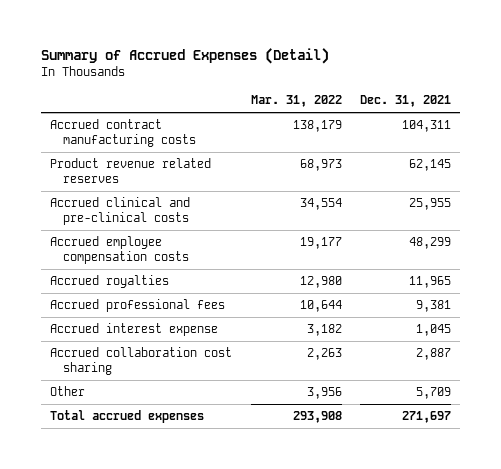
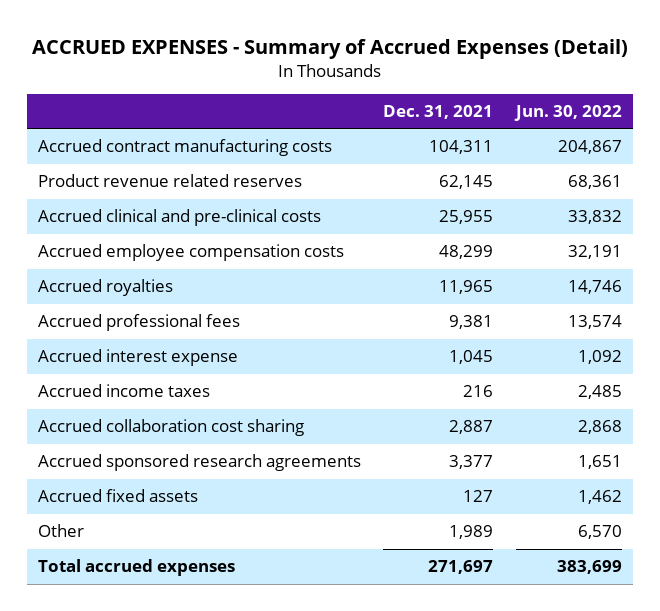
- Summary of Accrued Expenses (Detail)
+ ACCRUED EXPENSES - Summary of Accrued Expenses (Detail)
- | Mar. 31, 2022 | Dec. 31, 2021
+ | Dec. 31, 2021 | Jun. 30, 2022
+ Accrued income taxes | 216 | 2,485
- Other | 3,956 | 5,709
+ Accrued sponsored research agreements | 3,377 | 1,651
+ Accrued fixed assets | 127 | 1,462
+ Other | 1,989 | 6,570

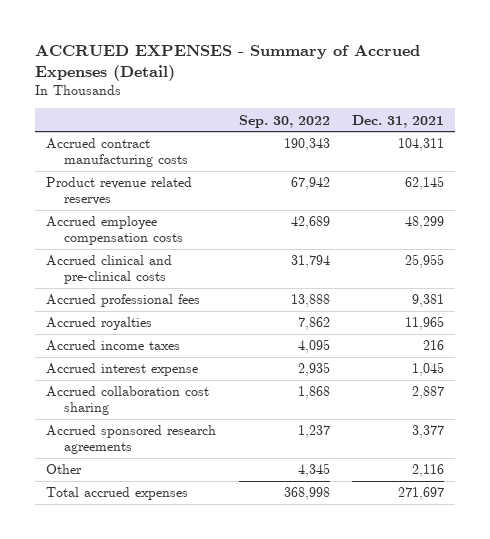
- | Dec. 31, 2021 | Jun. 30, 2022
+ | Sep. 30, 2022 | Dec. 31, 2021
moved down: Accrued clinical and pre-clinical costs | 31,794 | 25,955
moved down: Accrued royalties | 7,862 | 11,965
moved down: Accrued interest expense | 2,935 | 1,045
- Accrued fixed assets | 127 | 1,462
- Other | 1,989 | 6,570
+ Other | 4,345 | 2,116

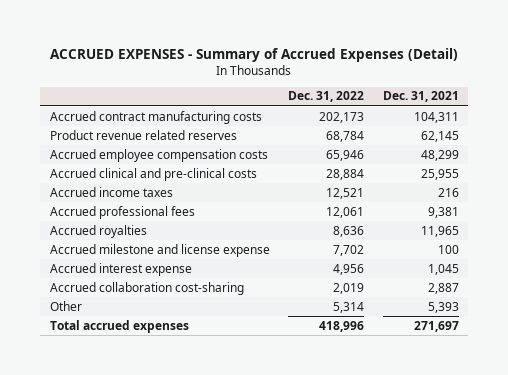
- | Sep. 30, 2022 | Dec. 31, 2021
+ | Dec. 31, 2022 | Dec. 31, 2021
moved up: Accrued income taxes | 12,521 | 216
+ Accrued milestone and license expense | 7,702 | 100
- Accrued collaboration cost sharing | 1,868 | 2,887
- Accrued sponsored research agreements | 1,237 | 3,377
- Other | 4,345 | 2,116
+ Accrued collaboration cost-sharing | 2,019 | 2,887
+ Other | 5,314 | 5,393

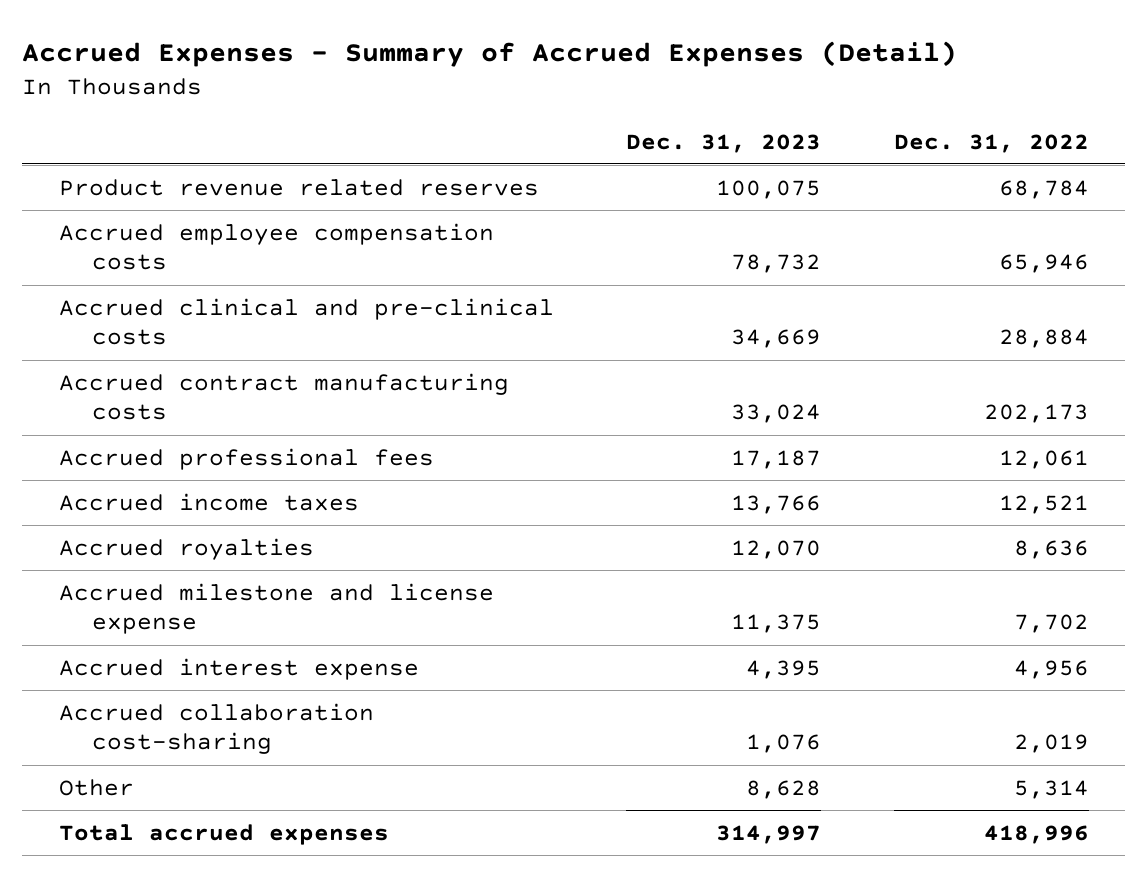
- ACCRUED EXPENSES - Summary of Accrued Expenses (Detail)
+ Accrued Expenses - Summary of Accrued Expenses (Detail)
- | Dec. 31, 2022 | Dec. 31, 2021
+ | Dec. 31, 2023 | Dec. 31, 2022
moved down: Accrued contract manufacturing costs | 33,024 | 202,173
moved down: Accrued income taxes | 13,766 | 12,521

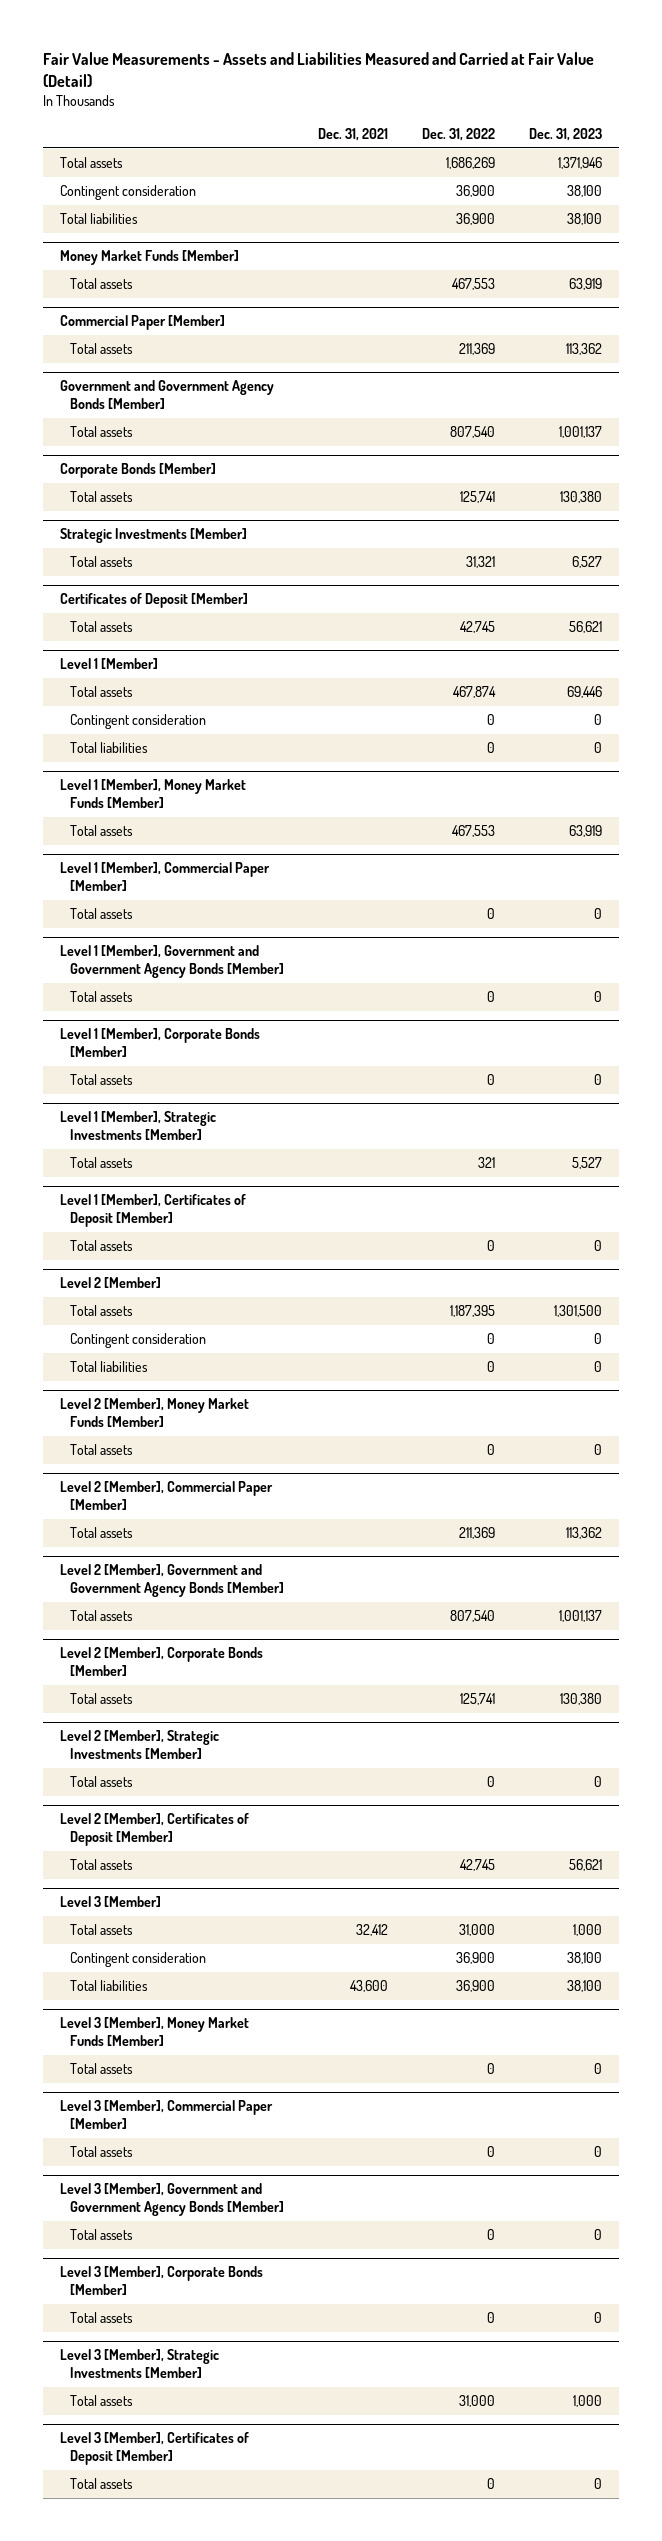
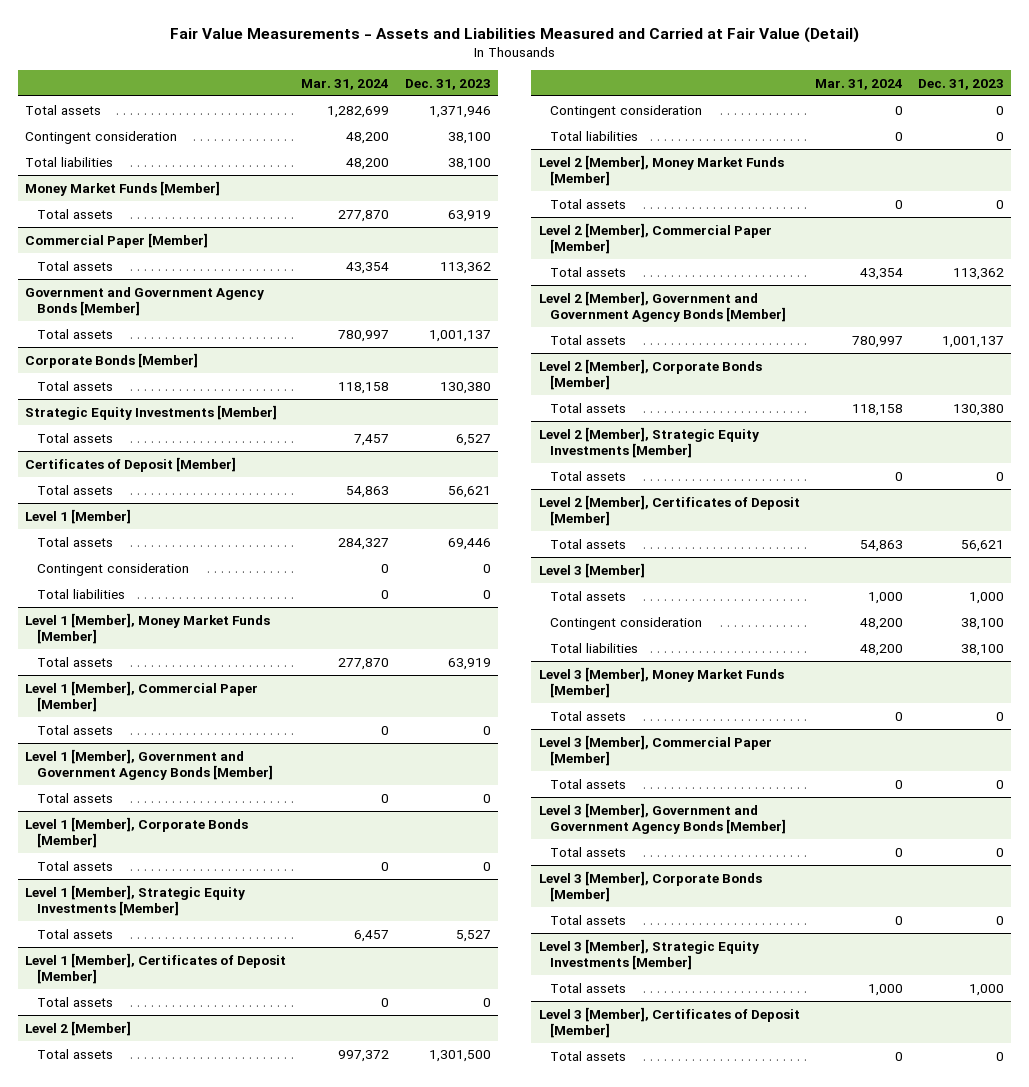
- | Dec. 31, 2021 | Dec. 31, 2022 | Dec. 31, 2023
+ | Mar. 31, 2024 | Dec. 31, 2023
- Strategic Investments [Member]
+ Strategic Equity Investments [Member]
- Level 1 [Member], Strategic Investments [Member]
+ Level 1 [Member], Strategic Equity Investments [Member]
- Level 2 [Member], Strategic Investments [Member]
+ Level 2 [Member], Strategic Equity Investments [Member]
- Level 3 [Member], Strategic Investments [Member]
+ Level 3 [Member], Strategic Equity Investments [Member]

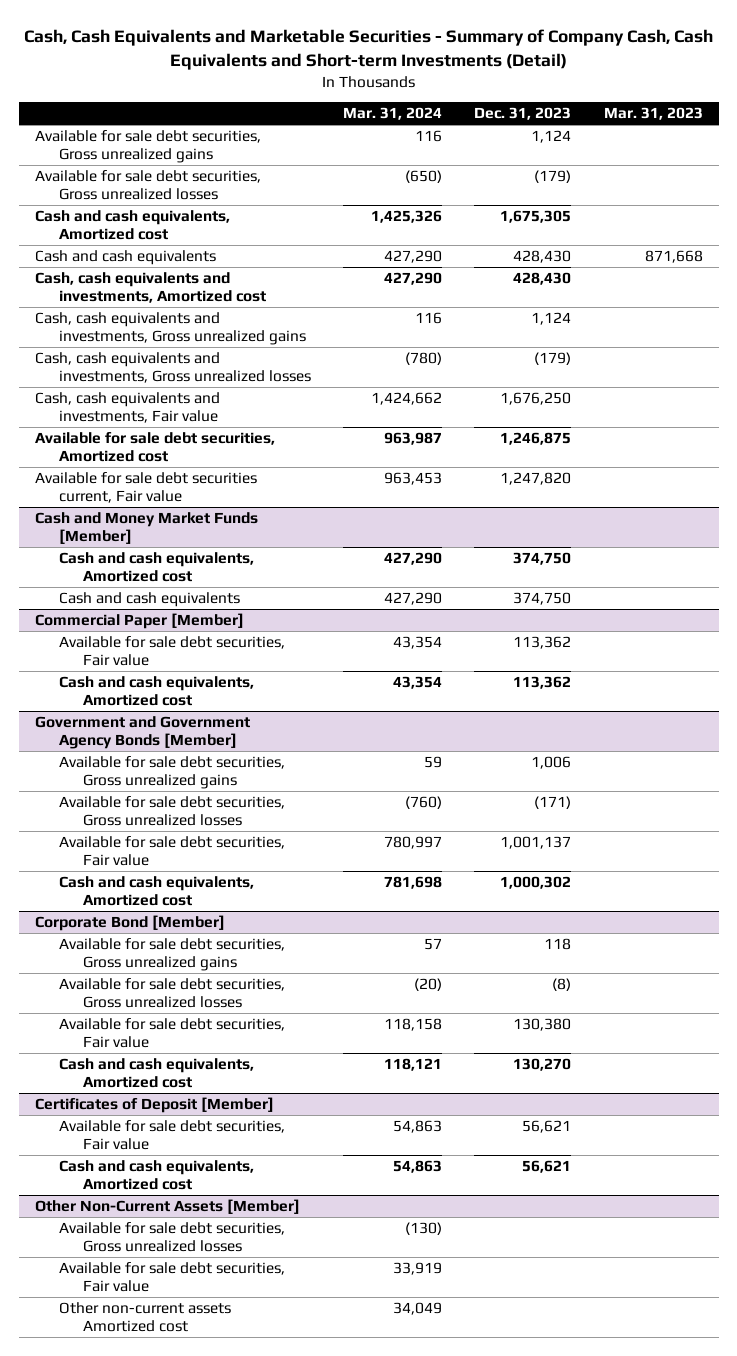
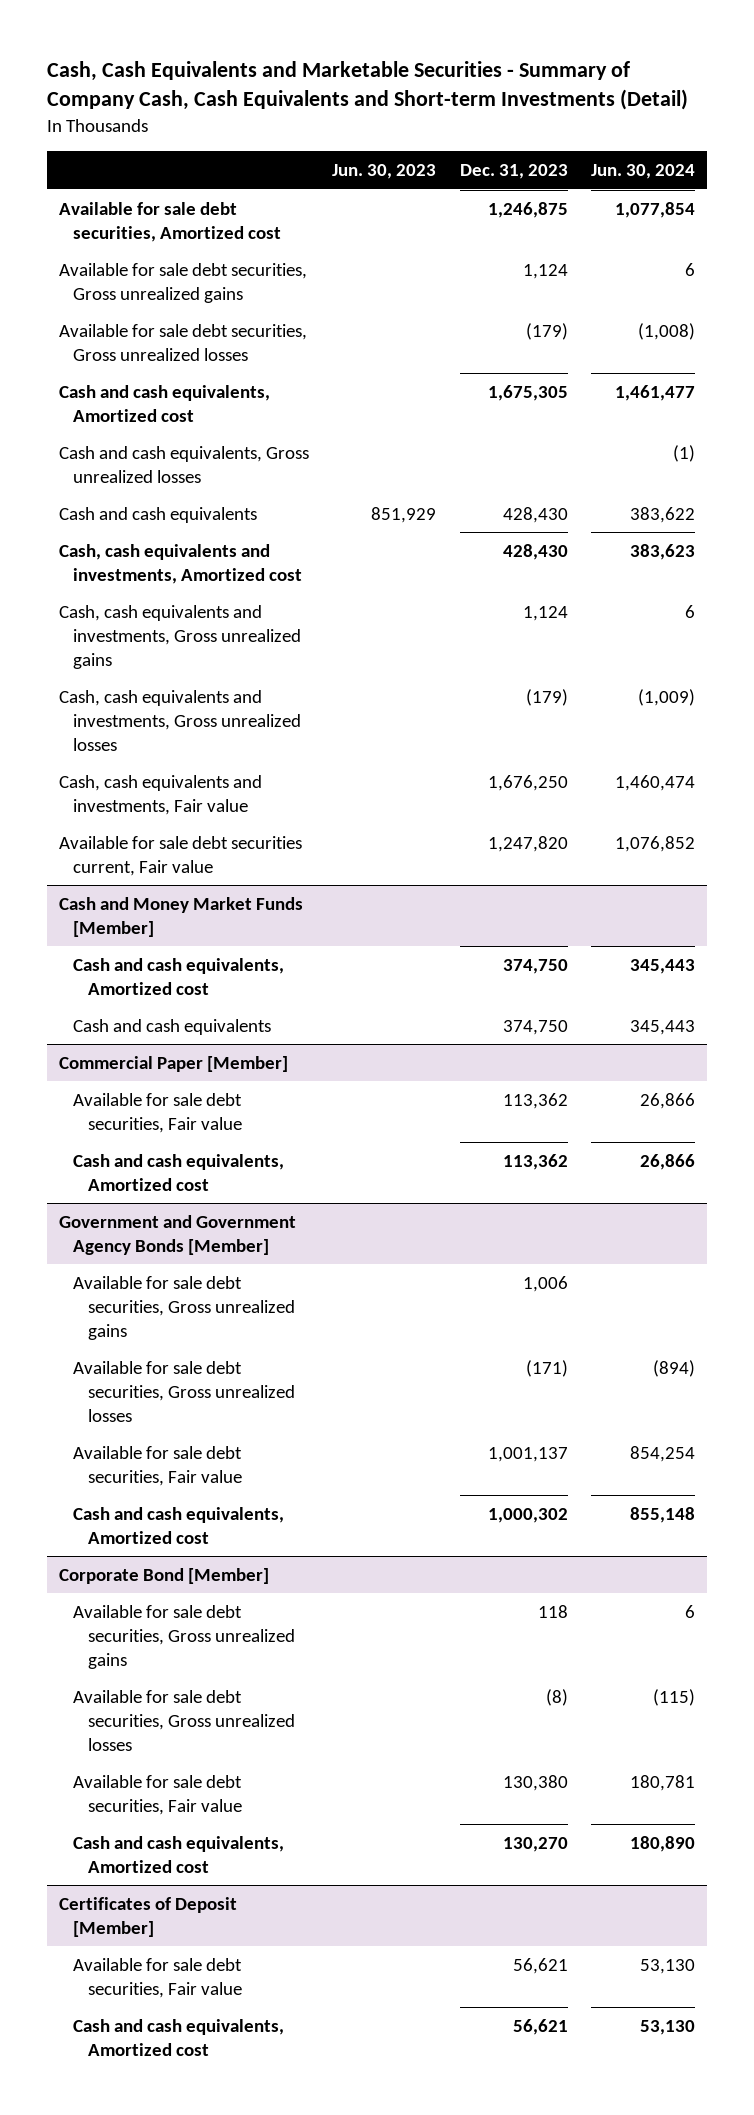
- | Mar. 31, 2024 | Dec. 31, 2023 | Mar. 31, 2023
+ | Jun. 30, 2023 | Dec. 31, 2023 | Jun. 30, 2024
moved up: Available for sale debt securities, Amortized cost | | 1,246,875 | 1,077,854
+ Cash and cash equivalents, Gross unrealized losses | | | (1)
- Other Non-Current Assets [Member]
- Available for sale debt securities, Gross unrealized losses | (130) | |
- Available for sale debt securities, Fair value | 33,919 | |
- Other non-current assets Amortized cost | 34,049 | |

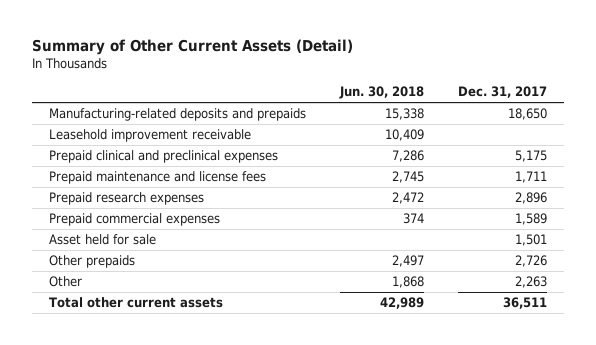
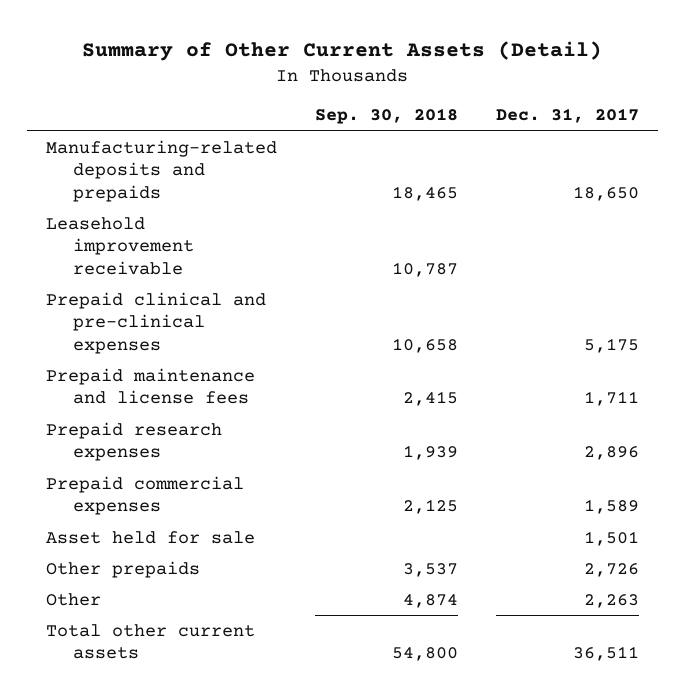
- | Jun. 30, 2018 | Dec. 31, 2017
+ | Sep. 30, 2018 | Dec. 31, 2017
- Prepaid clinical and preclinical expenses | 7,286 | 5,175
+ Prepaid clinical and pre-clinical expenses | 10,658 | 5,175

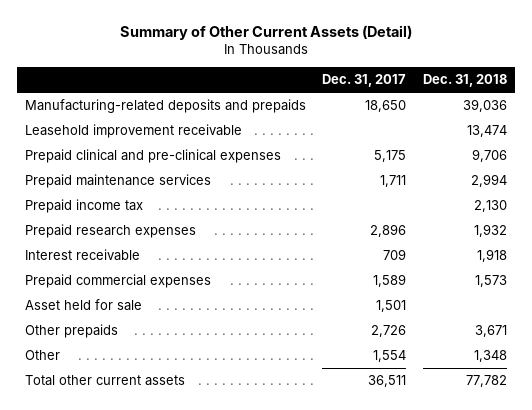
- | Sep. 30, 2018 | Dec. 31, 2017
+ | Dec. 31, 2017 | Dec. 31, 2018
- Prepaid maintenance and license fees | 2,415 | 1,711
+ Prepaid maintenance services | 1,711 | 2,994
+ Prepaid income tax | | 2,130
+ Interest receivable | 709 | 1,918
- Other | 4,874 | 2,263
+ Other | 1,554 | 1,348

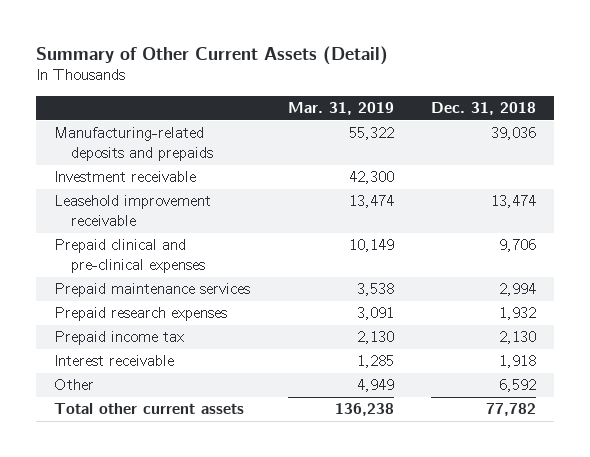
- | Dec. 31, 2017 | Dec. 31, 2018
+ | Mar. 31, 2019 | Dec. 31, 2018
+ Investment receivable | 42,300 |
moved down: Prepaid income tax | 2,130 | 2,130
- Prepaid commercial expenses | 1,589 | 1,573
- Asset held for sale | 1,501 |
- Other prepaids | 2,726 | 3,671
- Other | 1,554 | 1,348
+ Other | 4,949 | 6,592

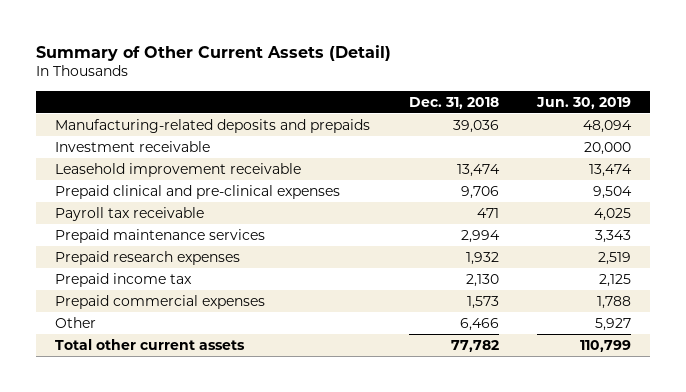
- | Mar. 31, 2019 | Dec. 31, 2018
+ | Dec. 31, 2018 | Jun. 30, 2019
+ Payroll tax receivable | 471 | 4,025
- Interest receivable | 1,285 | 1,918
- Other | 4,949 | 6,592
+ Prepaid commercial expenses | 1,573 | 1,788
+ Other | 6,466 | 5,927

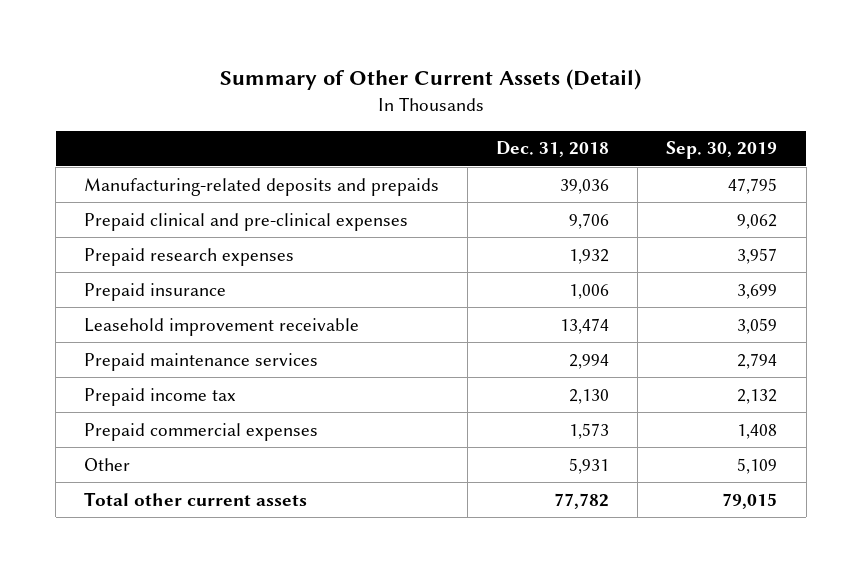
- | Dec. 31, 2018 | Jun. 30, 2019
+ | Dec. 31, 2018 | Sep. 30, 2019
- Investment receivable | | 20,000
- Payroll tax receivable | 471 | 4,025
+ Prepaid insurance | 1,006 | 3,699
moved down: Leasehold improvement receivable | 13,474 | 3,059
moved down: Prepaid maintenance services | 2,994 | 2,794
- Other | 6,466 | 5,927
+ Other | 5,931 | 5,109

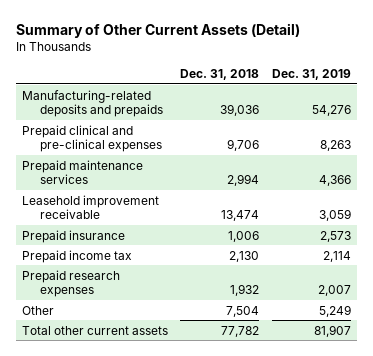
- | Dec. 31, 2018 | Sep. 30, 2019
+ | Dec. 31, 2018 | Dec. 31, 2019
moved down: Leasehold improvement receivable | 13,474 | 3,059
moved down: Prepaid insurance | 1,006 | 2,573
- Prepaid commercial expenses | 1,573 | 1,408
- Other | 5,931 | 5,109
moved down: Prepaid research expenses | 1,932 | 2,007
+ Other | 7,504 | 5,249

